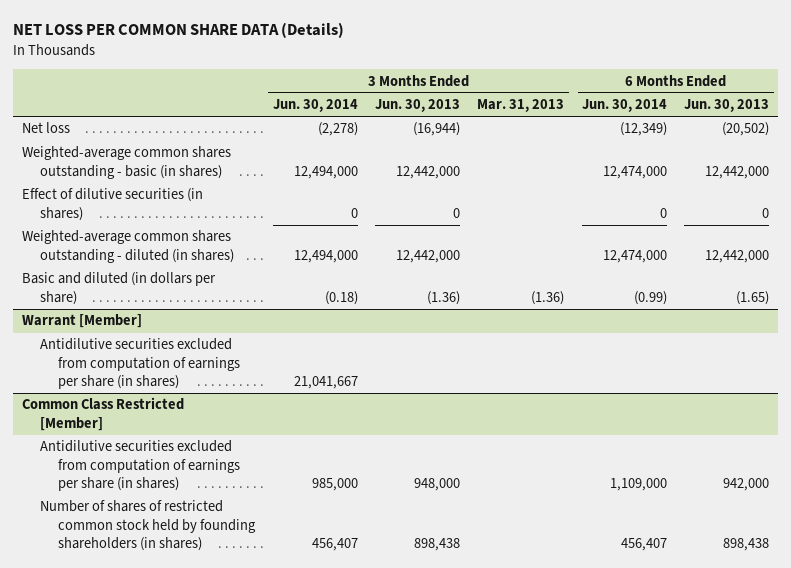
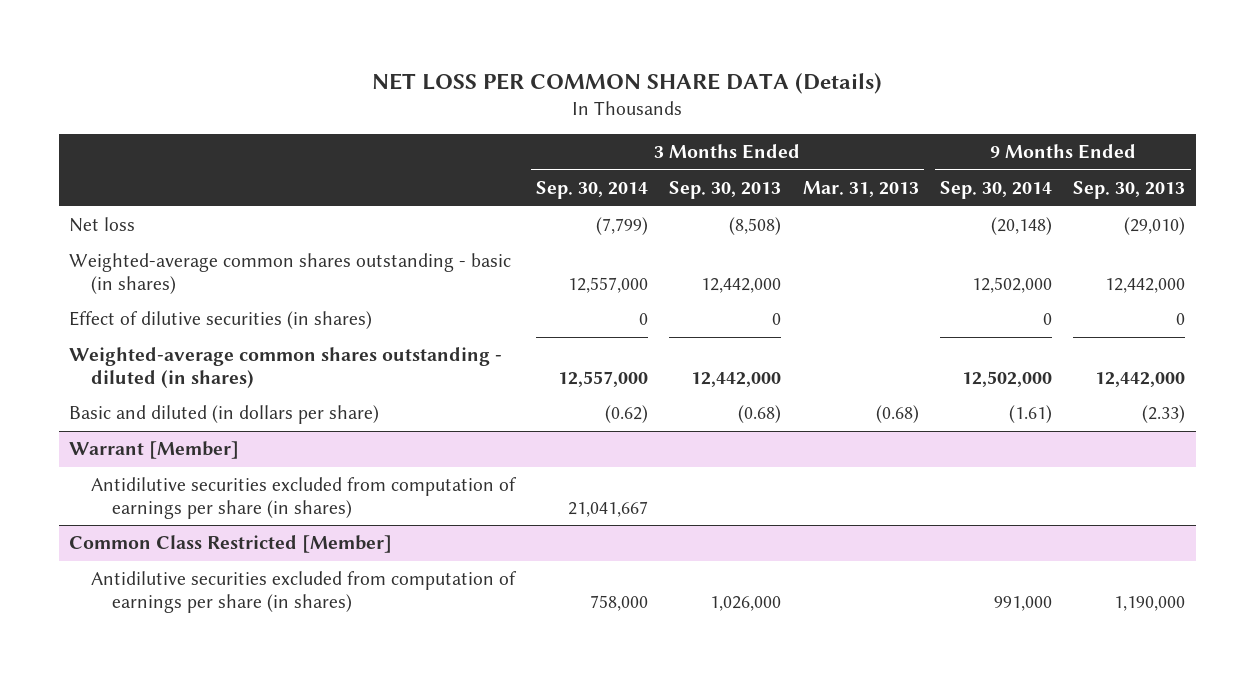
- | 3 Months Ended Jun. 30, 2014 | 3 Months Ended Jun. 30, 2013 | 3 Months Ended Mar. 31, 2013 | 6 Months Ended Jun. 30, 2014 | 6 Months Ended Jun. 30, 2013
+ | 3 Months Ended Sep. 30, 2014 | 3 Months Ended Sep. 30, 2013 | 3 Months Ended Mar. 31, 2013 | 9 Months Ended Sep. 30, 2014 | 9 Months Ended Sep. 30, 2013
- Basic and diluted (in dollars per share) | (0.18) | (1.36) | (1.36) | (0.99) | (1.65)
+ Basic and diluted (in dollars per share) | (0.62) | (0.68) | (0.68) | (1.61) | (2.33)
@ Common Class Restricted [Member]
- Number of shares of restricted common stock held by founding shareholders (in shares) | 456,407 | 898,438 | | 456,407 | 898,438

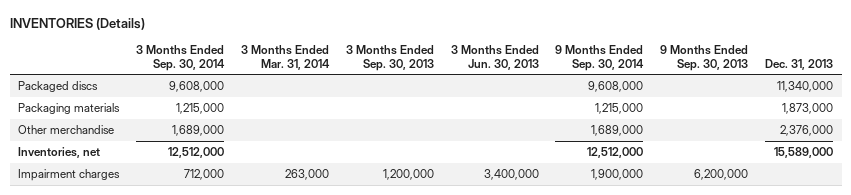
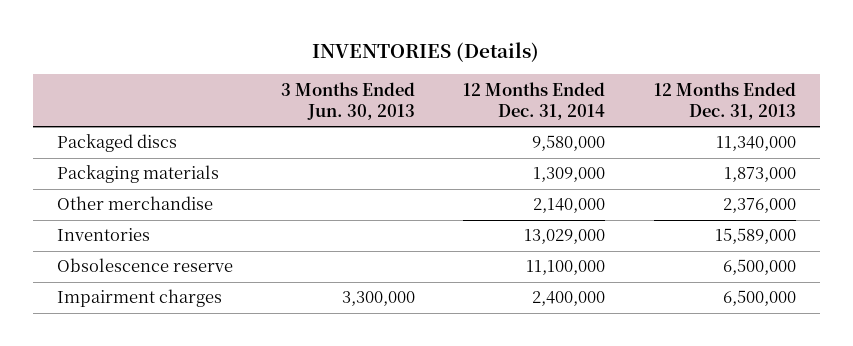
- | 3 Months Ended Sep. 30, 2014 | 3 Months Ended Mar. 31, 2014 | 3 Months Ended Sep. 30, 2013 | 3 Months Ended Jun. 30, 2013 | 9 Months Ended Sep. 30, 2014 | 9 Months Ended Sep. 30, 2013 | Dec. 31, 2013
+ | 3 Months Ended Jun. 30, 2013 | 12 Months Ended Dec. 31, 2014 | 12 Months Ended Dec. 31, 2013
- Inventories, net | 12,512,000 | | | | 12,512,000 | | 15,589,000
- Impairment charges | 712,000 | 263,000 | 1,200,000 | 3,400,000 | 1,900,000 | 6,200,000 |
+ Inventories | | 13,029,000 | 15,589,000
+ Obsolescence reserve | | 11,100,000 | 6,500,000
+ Impairment charges | 3,300,000 | 2,400,000 | 6,500,000

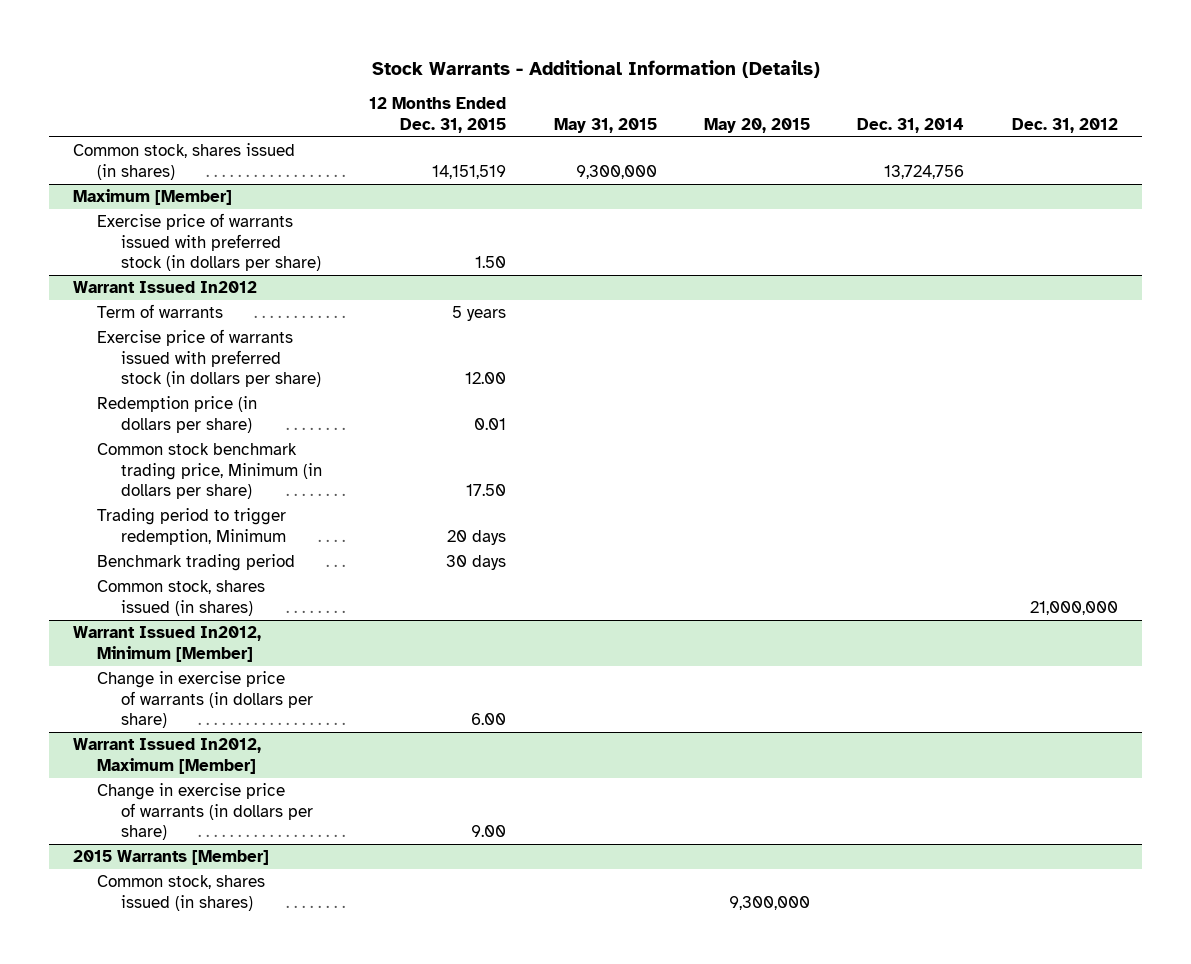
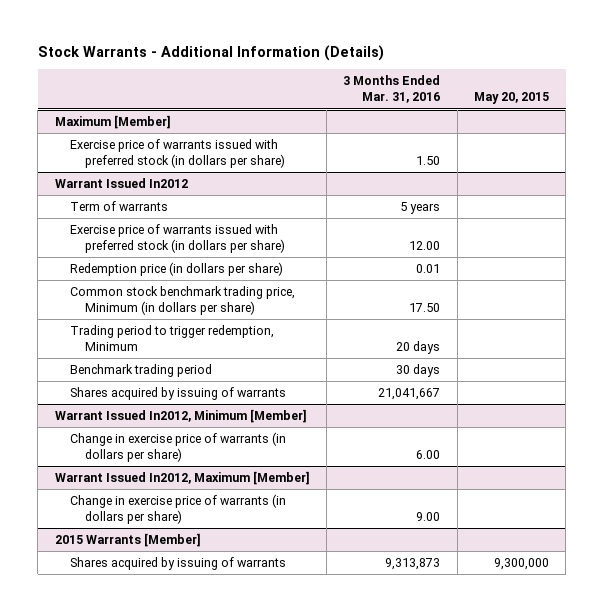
- | 12 Months Ended Dec. 31, 2015 | May 31, 2015 | May 20, 2015 | Dec. 31, 2014 | Dec. 31, 2012
+ | 3 Months Ended Mar. 31, 2016 | May 20, 2015
- Common stock, shares issued (in shares) | 14,151,519 | 9,300,000 | | 13,724,756 |
@ Warrant Issued In2012
- Common stock, shares issued (in shares) | | | | | 21,000,000
+ Shares acquired by issuing of warrants | 21,041,667 |
@ 2015 Warrants [Member]
- Common stock, shares issued (in shares) | | | 9,300,000 | |
+ Shares acquired by issuing of warrants | 9,313,873 | 9,300,000

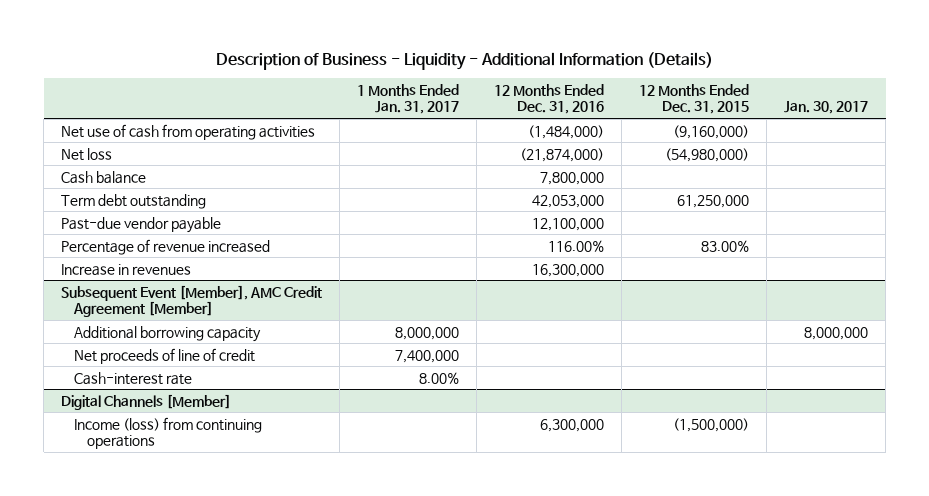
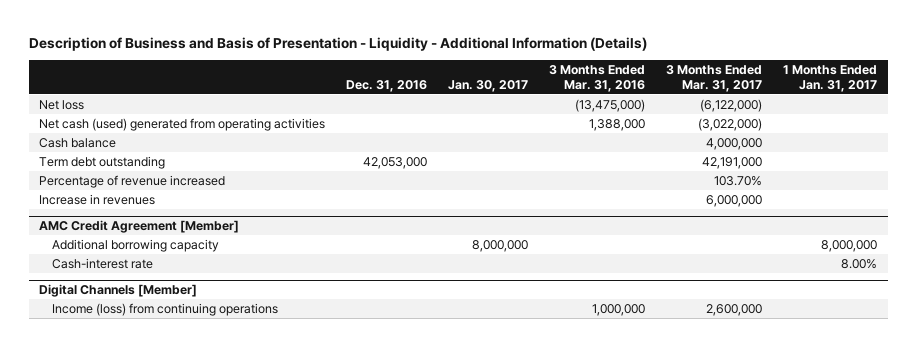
- Description of Business - Liquidity - Additional Information (Details)
+ Description of Business and Basis of Presentation - Liquidity - Additional Information (Details)
- | 1 Months Ended Jan. 31, 2017 | 12 Months Ended Dec. 31, 2016 | 12 Months Ended Dec. 31, 2015 | Jan. 30, 2017
+ | Dec. 31, 2016 | Jan. 30, 2017 | 3 Months Ended Mar. 31, 2016 | 3 Months Ended Mar. 31, 2017 | 1 Months Ended Jan. 31, 2017
- Net use of cash from operating activities | | (1,484,000) | (9,160,000) |
+ Net cash (used) generated from operating activities | | | 1,388,000 | (3,022,000) |
- Past-due vendor payable | | 12,100,000 | |
- Subsequent Event [Member], AMC Credit Agreement [Member]
+ AMC Credit Agreement [Member]
- Net proceeds of line of credit | 7,400,000 | | |

